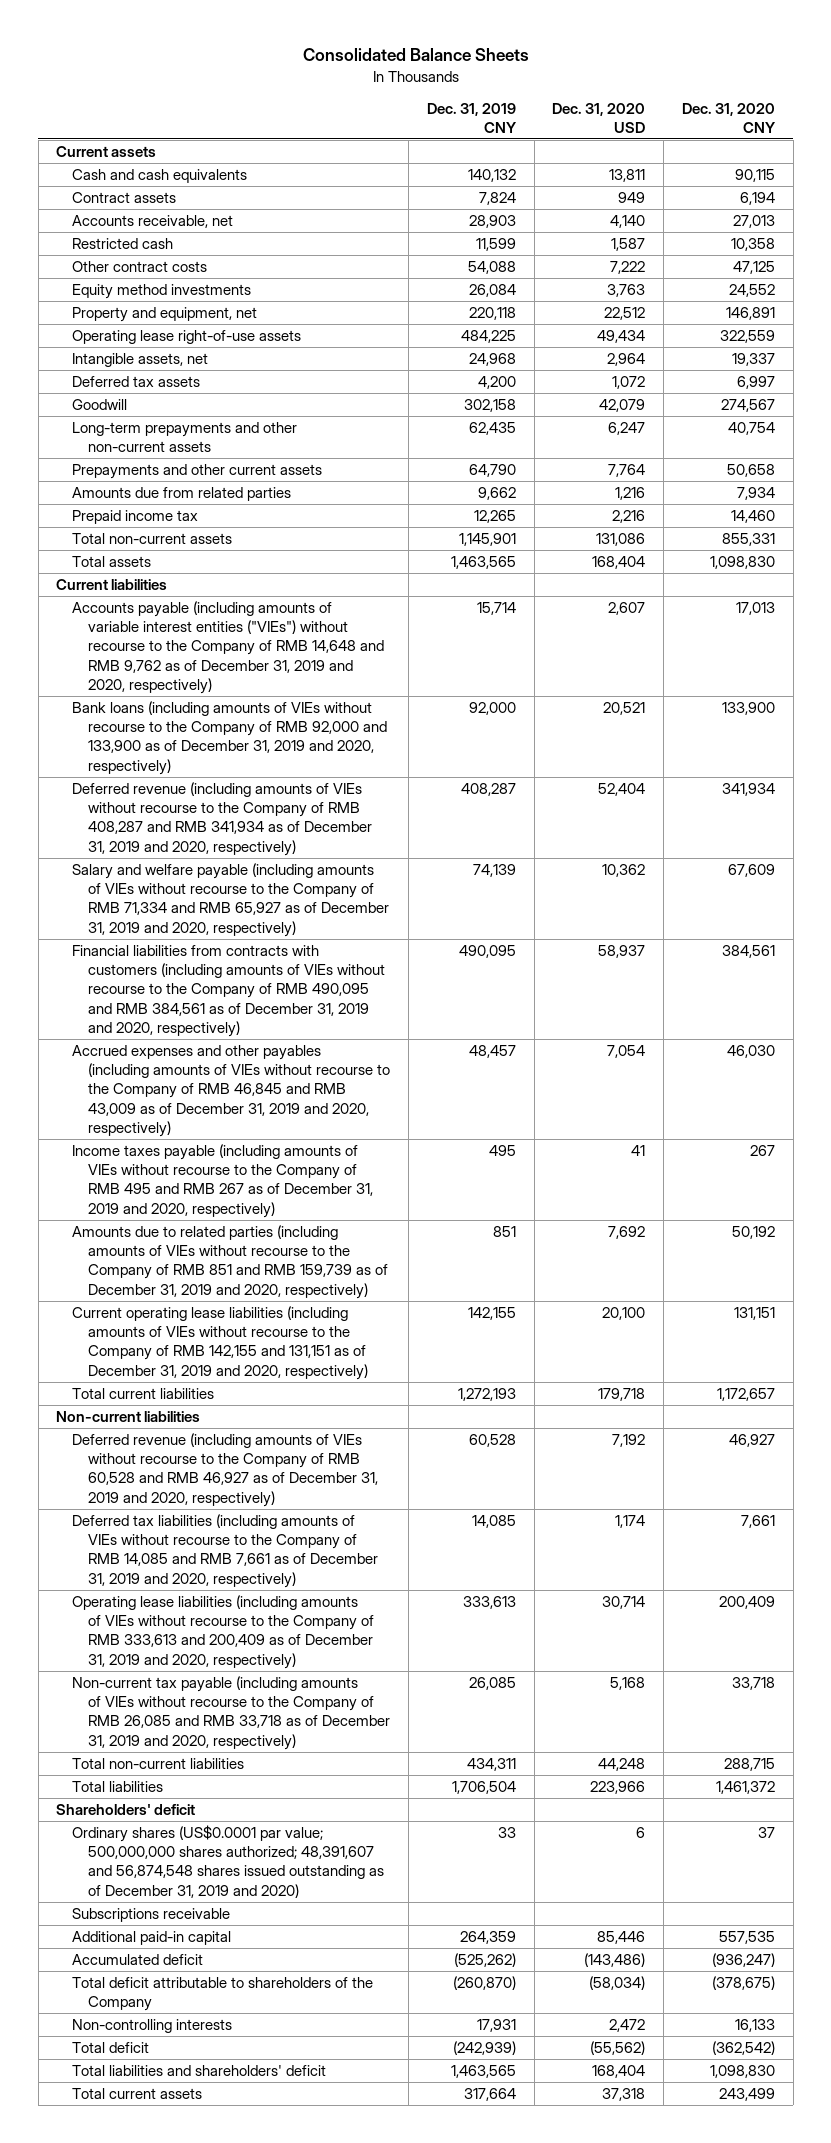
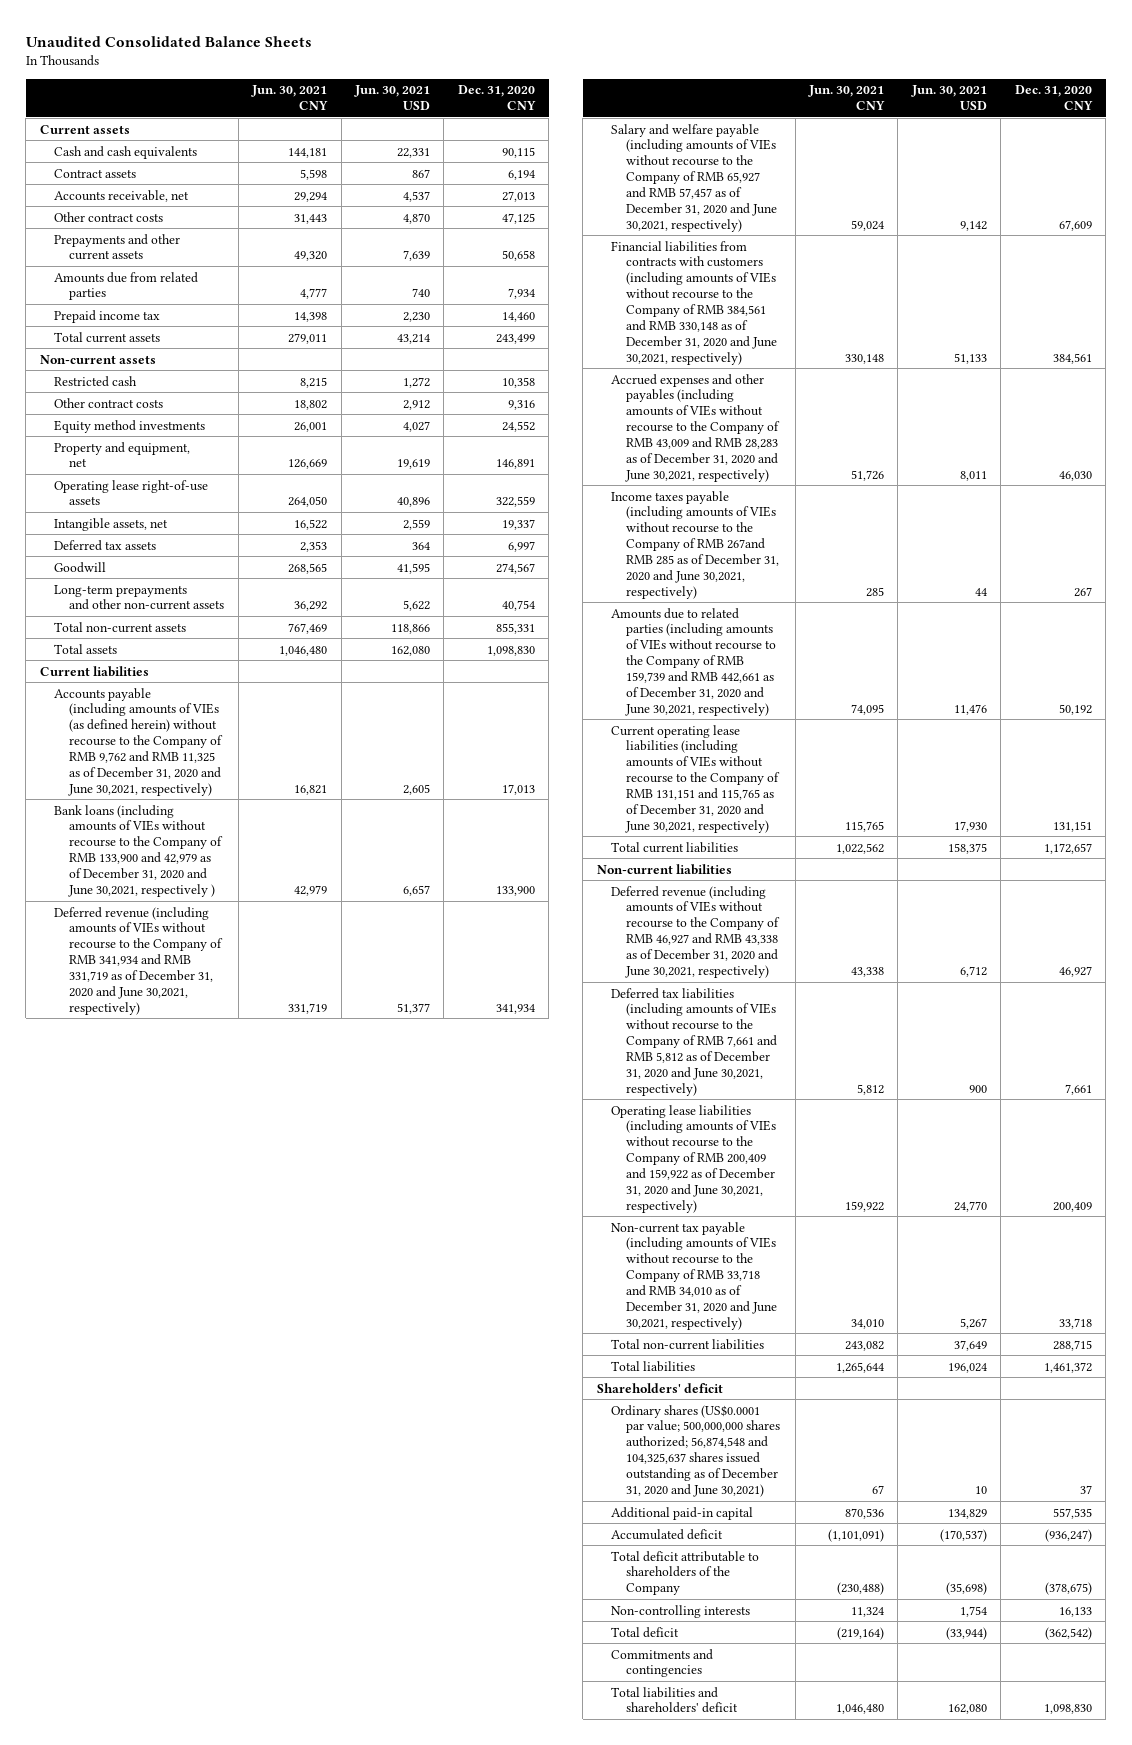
- Consolidated Balance Sheets
+ Unaudited Consolidated Balance Sheets
- | Dec. 31, 2019 CNY | Dec. 31, 2020 USD | Dec. 31, 2020 CNY
+ | Jun. 30, 2021 CNY | Jun. 30, 2021 USD | Dec. 31, 2020 CNY
moved up: Prepayments and other current assets | 49,320 | 7,639 | 50,658
moved up: Amounts due from related parties | 4,777 | 740 | 7,934
moved up: Prepaid income tax | 14,398 | 2,230 | 14,460
moved up: Total current assets | 279,011 | 43,214 | 243,499
+ Non-current assets
moved down: Restricted cash | 8,215 | 1,272 | 10,358
+ Other contract costs | 18,802 | 2,912 | 9,316
- Accounts payable (including amounts of variable interest entities ("VIEs") without recourse to the Company of RMB 14,648 and RMB 9,762 as of December 31, 2019 and 2020, respectively) | 15,714 | 2,607 | 17,013
- Bank loans (including amounts of VIEs without recourse to the Company of RMB 92,000 and 133,900 as of December 31, 2019 and 2020, respectively) | 92,000 | 20,521 | 133,900
- Deferred revenue (including amounts of VIEs without recourse to the Company of RMB 408,287 and RMB 341,934 as of December 31, 2019 and 2020, respectively) | 408,287 | 52,404 | 341,934
- Salary and welfare payable (including amounts of VIEs without recourse to the Company of RMB 71,334 and RMB 65,927 as of December 31, 2019 and 2020, respectively) | 74,139 | 10,362 | 67,609
- Financial liabilities from contracts with customers (including amounts of VIEs without recourse to the Company of RMB 490,095 and RMB 384,561 as of December 31, 2019 and 2020, respectively) | 490,095 | 58,937 | 384,561
- Accrued expenses and other payables (including amounts of VIEs without recourse to the Company of RMB 46,845 and RMB 43,009 as of December 31, 2019 and 2020, respectively) | 48,457 | 7,054 | 46,030
- Income taxes payable (including amounts of VIEs without recourse to the Company of RMB 495 and RMB 267 as of December 31, 2019 and 2020, respectively) | 495 | 41 | 267
- Amounts due to related parties (including amounts of VIEs without recourse to the Company of RMB 851 and RMB 159,739 as of December 31, 2019 and 2020, respectively) | 851 | 7,692 | 50,192
- Current operating lease liabilities (including amounts of VIEs without recourse to the Company of RMB 142,155 and 131,151 as of December 31, 2019 and 2020, respectively) | 142,155 | 20,100 | 131,151
+ Accounts payable (including amounts of VIEs (as defined herein) without recourse to the Company of RMB 9,762 and RMB 11,325 as of December 31, 2020 and June 30,2021, respectively) | 16,821 | 2,605 | 17,013
+ Bank loans (including amounts of VIEs without recourse to the Company of RMB 133,900 and 42,979 as of December 31, 2020 and June 30,2021, respectively ) | 42,979 | 6,657 | 133,900
+ Deferred revenue (including amounts of VIEs without recourse to the Company of RMB 341,934 and RMB 331,719 as of December 31, 2020 and June 30,2021, respectively) | 331,719 | 51,377 | 341,934
+ Salary and welfare payable (including amounts of VIEs without recourse to the Company of RMB 65,927 and RMB 57,457 as of December 31, 2020 and June 30,2021, respectively) | 59,024 | 9,142 | 67,609
+ Financial liabilities from contracts with customers (including amounts of VIEs without recourse to the Company of RMB 384,561 and RMB 330,148 as of December 31, 2020 and June 30,2021, respectively) | 330,148 | 51,133 | 384,561
+ Accrued expenses and other payables (including amounts of VIEs without recourse to the Company of RMB 43,009 and RMB 28,283 as of December 31, 2020 and June 30,2021, respectively) | 51,726 | 8,011 | 46,030
+ Income taxes payable (including amounts of VIEs without recourse to the Company of RMB 267and RMB 285 as of December 31, 2020 and June 30,2021, respectively) | 285 | 44 | 267
+ Amounts due to related parties (including amounts of VIEs without recourse to the Company of RMB 159,739 and RMB 442,661 as of December 31, 2020 and June 30,2021, respectively) | 74,095 | 11,476 | 50,192
+ Current operating lease liabilities (including amounts of VIEs without recourse to the Company of RMB 131,151 and 115,765 as of December 31, 2020 and June 30,2021, respectively) | 115,765 | 17,930 | 131,151
- Deferred revenue (including amounts of VIEs without recourse to the Company of RMB 60,528 and RMB 46,927 as of December 31, 2019 and 2020, respectively) | 60,528 | 7,192 | 46,927
- Deferred tax liabilities (including amounts of VIEs without recourse to the Company of RMB 14,085 and RMB 7,661 as of December 31, 2019 and 2020, respectively) | 14,085 | 1,174 | 7,661
- Operating lease liabilities (including amounts of VIEs without recourse to the Company of RMB 333,613 and 200,409 as of December 31, 2019 and 2020, respectively) | 333,613 | 30,714 | 200,409
- Non-current tax payable (including amounts of VIEs without recourse to the Company of RMB 26,085 and RMB 33,718 as of December 31, 2019 and 2020, respectively) | 26,085 | 5,168 | 33,718
+ Deferred revenue (including amounts of VIEs without recourse to the Company of RMB 46,927 and RMB 43,338 as of December 31, 2020 and June 30,2021, respectively) | 43,338 | 6,712 | 46,927
+ Deferred tax liabilities (including amounts of VIEs without recourse to the Company of RMB 7,661 and RMB 5,812 as of December 31, 2020 and June 30,2021, respectively) | 5,812 | 900 | 7,661
+ Operating lease liabilities (including amounts of VIEs without recourse to the Company of RMB 200,409 and 159,922 as of December 31, 2020 and June 30,2021, respectively) | 159,922 | 24,770 | 200,409
+ Non-current tax payable (including amounts of VIEs without recourse to the Company of RMB 33,718 and RMB 34,010 as of December 31, 2020 and June 30,2021, respectively) | 34,010 | 5,267 | 33,718
- Ordinary shares (US$0.0001 par value; 500,000,000 shares authorized; 48,391,607 and 56,874,548 shares issued outstanding as of December 31, 2019 and 2020) | 33 | 6 | 37
- Subscriptions receivable
+ Ordinary shares (US$0.0001 par value; 500,000,000 shares authorized; 56,874,548 and 104,325,637 shares issued outstanding as of December 31, 2020 and June 30,2021) | 67 | 10 | 37
+ Commitments and contingencies

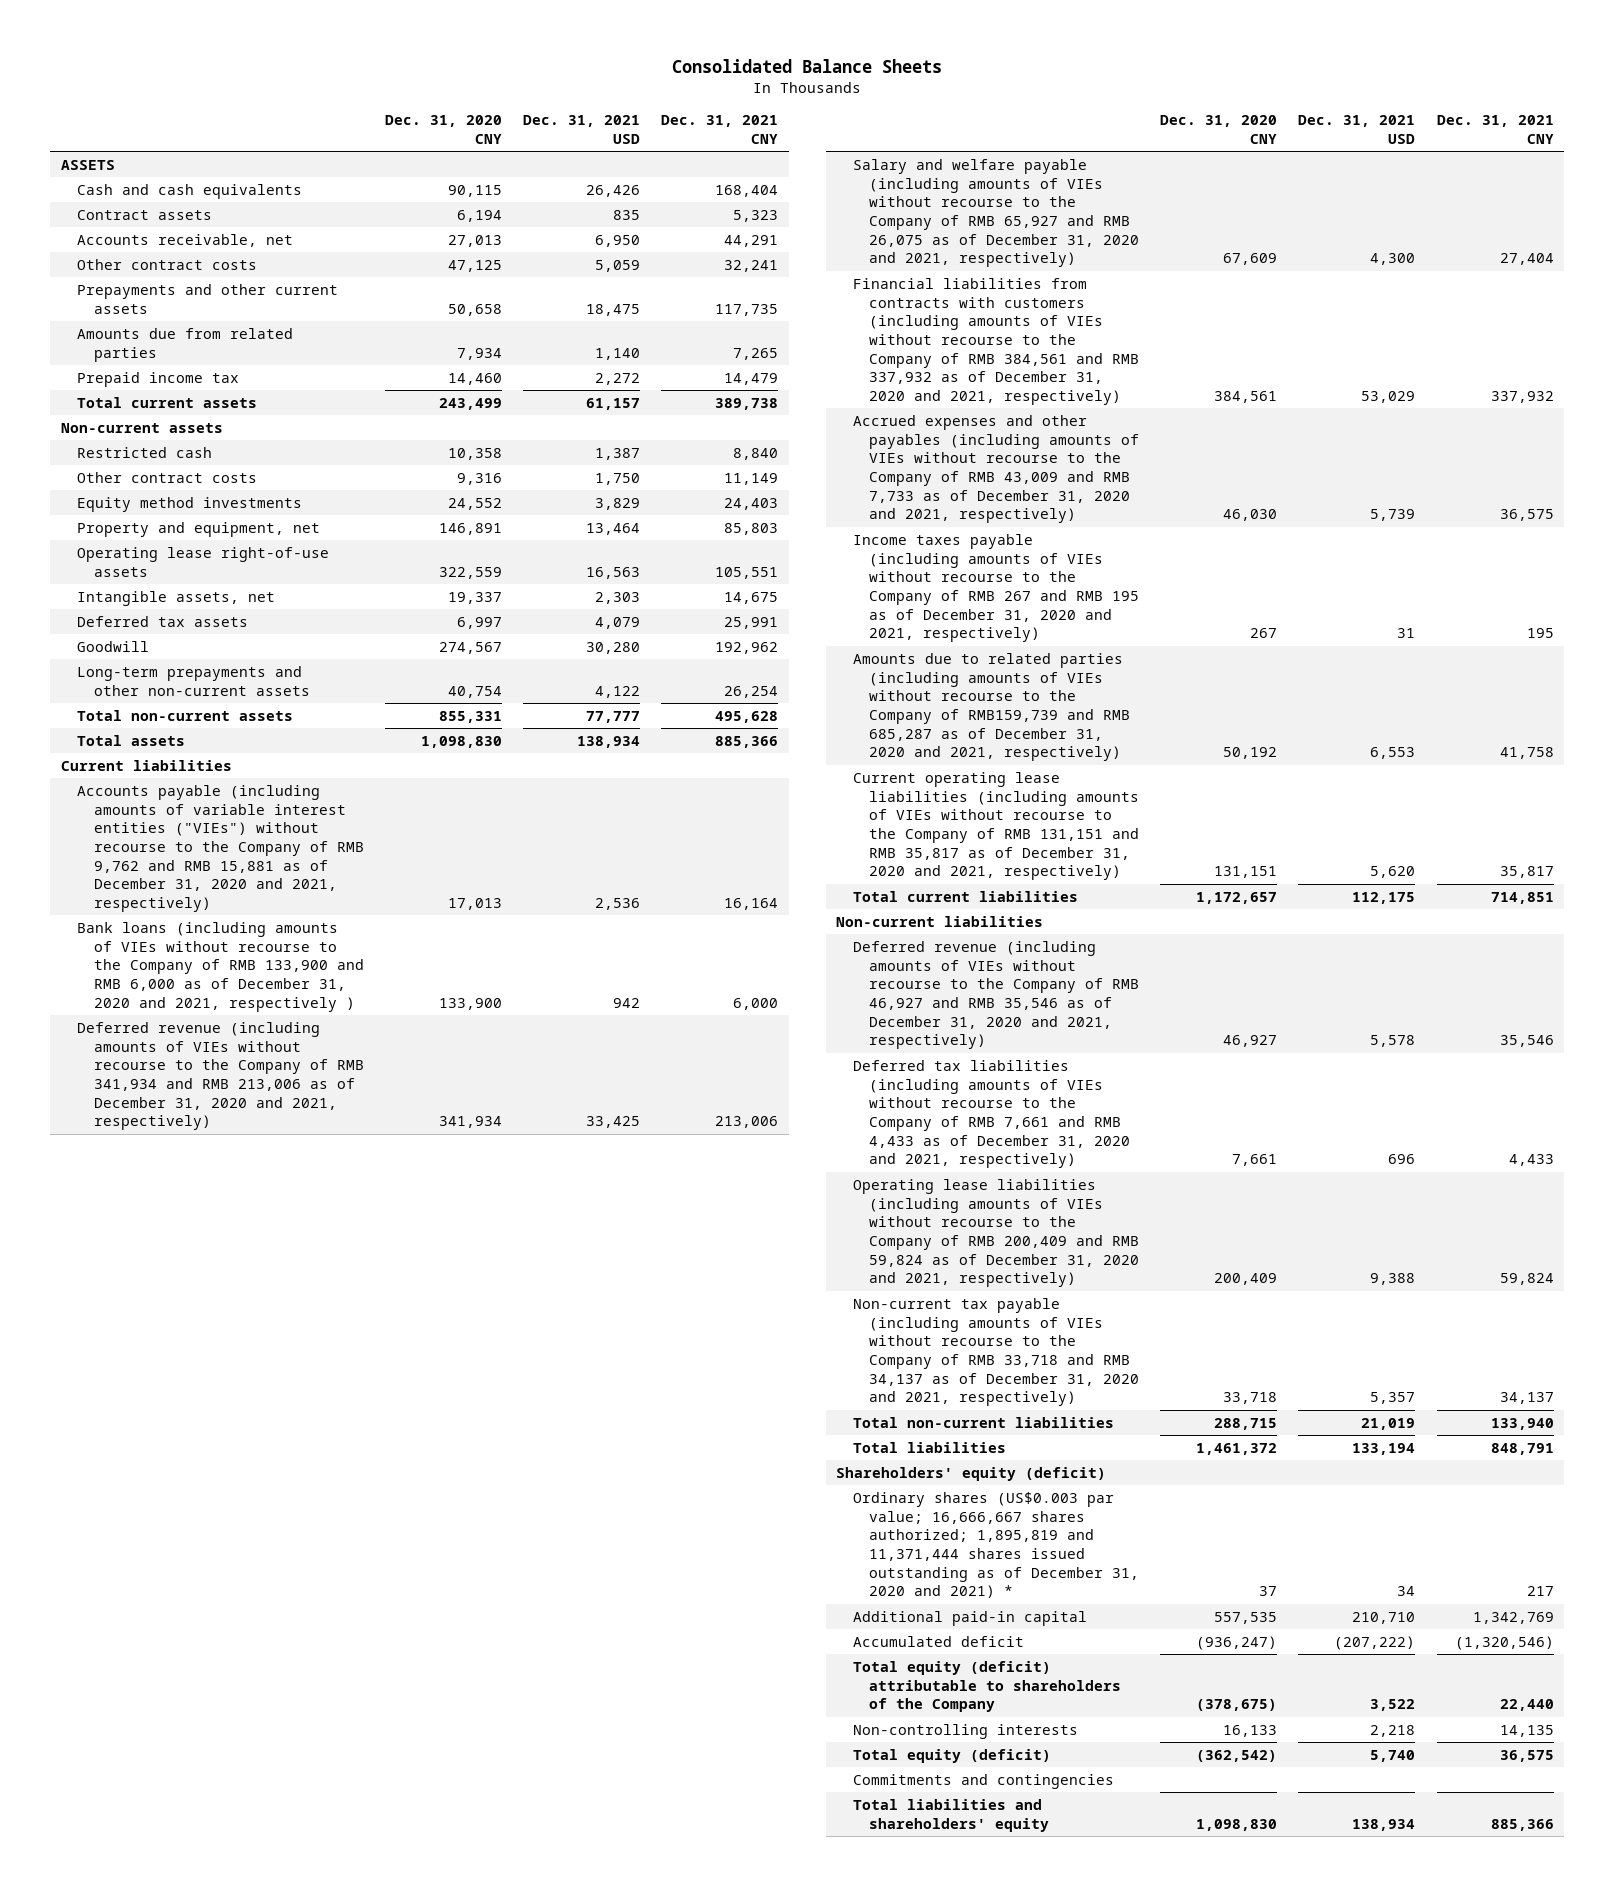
- Unaudited Consolidated Balance Sheets
+ Consolidated Balance Sheets
- | Jun. 30, 2021 CNY | Jun. 30, 2021 USD | Dec. 31, 2020 CNY
+ | Dec. 31, 2020 CNY | Dec. 31, 2021 USD | Dec. 31, 2021 CNY
- Current assets
+ ASSETS
- Accounts payable (including amounts of VIEs (as defined herein) without recourse to the Company of RMB 9,762 and RMB 11,325 as of December 31, 2020 and June 30,2021, respectively) | 16,821 | 2,605 | 17,013
- Bank loans (including amounts of VIEs without recourse to the Company of RMB 133,900 and 42,979 as of December 31, 2020 and June 30,2021, respectively ) | 42,979 | 6,657 | 133,900
- Deferred revenue (including amounts of VIEs without recourse to the Company of RMB 341,934 and RMB 331,719 as of December 31, 2020 and June 30,2021, respectively) | 331,719 | 51,377 | 341,934
- Salary and welfare payable (including amounts of VIEs without recourse to the Company of RMB 65,927 and RMB 57,457 as of December 31, 2020 and June 30,2021, respectively) | 59,024 | 9,142 | 67,609
- Financial liabilities from contracts with customers (including amounts of VIEs without recourse to the Company of RMB 384,561 and RMB 330,148 as of December 31, 2020 and June 30,2021, respectively) | 330,148 | 51,133 | 384,561
- Accrued expenses and other payables (including amounts of VIEs without recourse to the Company of RMB 43,009 and RMB 28,283 as of December 31, 2020 and June 30,2021, respectively) | 51,726 | 8,011 | 46,030
- Income taxes payable (including amounts of VIEs without recourse to the Company of RMB 267and RMB 285 as of December 31, 2020 and June 30,2021, respectively) | 285 | 44 | 267
- Amounts due to related parties (including amounts of VIEs without recourse to the Company of RMB 159,739 and RMB 442,661 as of December 31, 2020 and June 30,2021, respectively) | 74,095 | 11,476 | 50,192
- Current operating lease liabilities (including amounts of VIEs without recourse to the Company of RMB 131,151 and 115,765 as of December 31, 2020 and June 30,2021, respectively) | 115,765 | 17,930 | 131,151
+ Accounts payable (including amounts of variable interest entities ("VIEs") without recourse to the Company of RMB 9,762 and RMB 15,881 as of December 31, 2020 and 2021, respectively) | 17,013 | 2,536 | 16,164
+ Bank loans (including amounts of VIEs without recourse to the Company of RMB 133,900 and RMB 6,000 as of December 31, 2020 and 2021, respectively ) | 133,900 | 942 | 6,000
+ Deferred revenue (including amounts of VIEs without recourse to the Company of RMB 341,934 and RMB 213,006 as of December 31, 2020 and 2021, respectively) | 341,934 | 33,425 | 213,006
+ Salary and welfare payable (including amounts of VIEs without recourse to the Company of RMB 65,927 and RMB 26,075 as of December 31, 2020 and 2021, respectively) | 67,609 | 4,300 | 27,404
+ Financial liabilities from contracts with customers (including amounts of VIEs without recourse to the Company of RMB 384,561 and RMB 337,932 as of December 31, 2020 and 2021, respectively) | 384,561 | 53,029 | 337,932
+ Accrued expenses and other payables (including amounts of VIEs without recourse to the Company of RMB 43,009 and RMB 7,733 as of December 31, 2020 and 2021, respectively) | 46,030 | 5,739 | 36,575
+ Income taxes payable (including amounts of VIEs without recourse to the Company of RMB 267 and RMB 195 as of December 31, 2020 and 2021, respectively) | 267 | 31 | 195
+ Amounts due to related parties (including amounts of VIEs without recourse to the Company of RMB159,739 and RMB 685,287 as of December 31, 2020 and 2021, respectively) | 50,192 | 6,553 | 41,758
+ Current operating lease liabilities (including amounts of VIEs without recourse to the Company of RMB 131,151 and RMB 35,817 as of December 31, 2020 and 2021, respectively) | 131,151 | 5,620 | 35,817
- Deferred revenue (including amounts of VIEs without recourse to the Company of RMB 46,927 and RMB 43,338 as of December 31, 2020 and June 30,2021, respectively) | 43,338 | 6,712 | 46,927
- Deferred tax liabilities (including amounts of VIEs without recourse to the Company of RMB 7,661 and RMB 5,812 as of December 31, 2020 and June 30,2021, respectively) | 5,812 | 900 | 7,661
- Operating lease liabilities (including amounts of VIEs without recourse to the Company of RMB 200,409 and 159,922 as of December 31, 2020 and June 30,2021, respectively) | 159,922 | 24,770 | 200,409
- Non-current tax payable (including amounts of VIEs without recourse to the Company of RMB 33,718 and RMB 34,010 as of December 31, 2020 and June 30,2021, respectively) | 34,010 | 5,267 | 33,718
+ Deferred revenue (including amounts of VIEs without recourse to the Company of RMB 46,927 and RMB 35,546 as of December 31, 2020 and 2021, respectively) | 46,927 | 5,578 | 35,546
+ Deferred tax liabilities (including amounts of VIEs without recourse to the Company of RMB 7,661 and RMB 4,433 as of December 31, 2020 and 2021, respectively) | 7,661 | 696 | 4,433
+ Operating lease liabilities (including amounts of VIEs without recourse to the Company of RMB 200,409 and RMB 59,824 as of December 31, 2020 and 2021, respectively) | 200,409 | 9,388 | 59,824
+ Non-current tax payable (including amounts of VIEs without recourse to the Company of RMB 33,718 and RMB 34,137 as of December 31, 2020 and 2021, respectively) | 33,718 | 5,357 | 34,137
- Shareholders' deficit
- Ordinary shares (US$0.0001 par value; 500,000,000 shares authorized; 56,874,548 and 104,325,637 shares issued outstanding as of December 31, 2020 and June 30,2021) | 67 | 10 | 37
+ Shareholders' equity (deficit)
+ Ordinary shares (US$0.003 par value; 16,666,667 shares authorized; 1,895,819 and 11,371,444 shares issued outstanding as of December 31, 2020 and 2021) * | 37 | 34 | 217
- Total deficit attributable to shareholders of the Company | (230,488) | (35,698) | (378,675)
+ Total equity (deficit) attributable to shareholders of the Company | (378,675) | 3,522 | 22,440
- Total deficit | (219,164) | (33,944) | (362,542)
+ Total equity (deficit) | (362,542) | 5,740 | 36,575
- Total liabilities and shareholders' deficit | 1,046,480 | 162,080 | 1,098,830
+ Total liabilities and shareholders' equity | 1,098,830 | 138,934 | 885,366

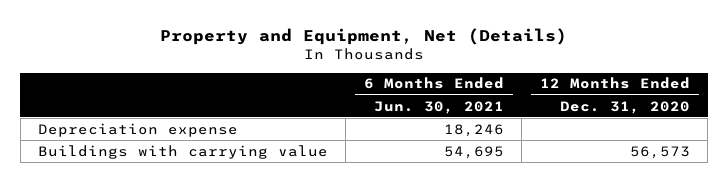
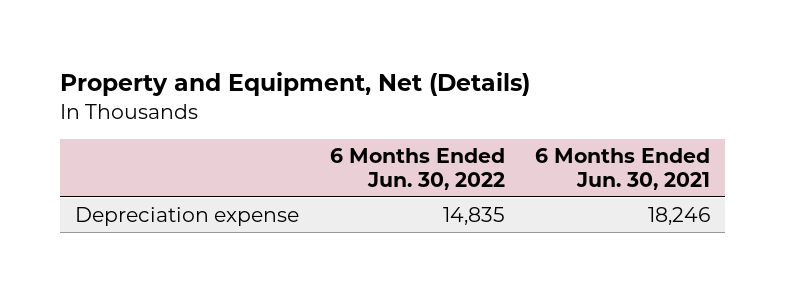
- | 6 Months Ended Jun. 30, 2021 | 12 Months Ended Dec. 31, 2020
+ | 6 Months Ended Jun. 30, 2022 | 6 Months Ended Jun. 30, 2021
- Buildings with carrying value | 54,695 | 56,573

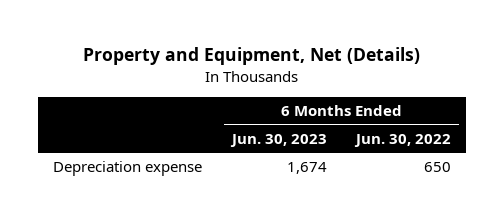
- | 6 Months Ended Jun. 30, 2022 | 6 Months Ended Jun. 30, 2021
+ | 6 Months Ended Jun. 30, 2023 | 6 Months Ended Jun. 30, 2022
- Depreciation expense | 14,835 | 18,246
+ Depreciation expense | 1,674 | 650

